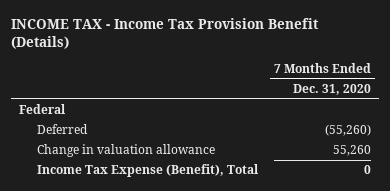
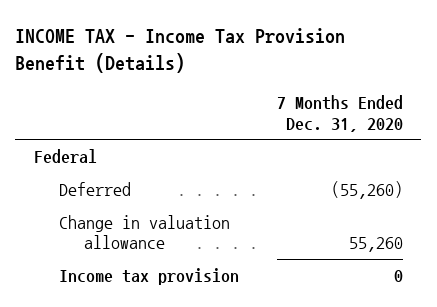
- Income Tax Expense (Benefit), Total | 0
+ Income tax provision | 0

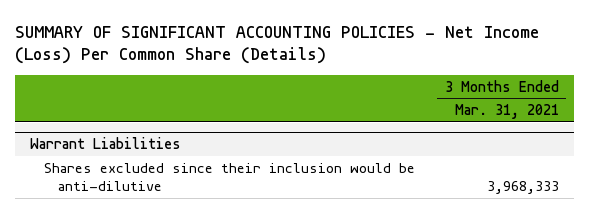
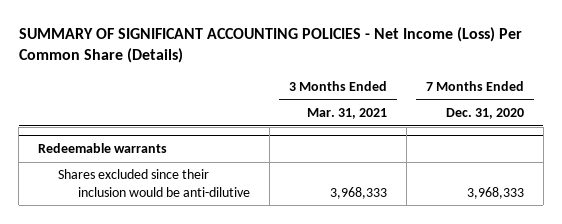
- | 3 Months Ended Mar. 31, 2021
+ | 3 Months Ended Mar. 31, 2021 | 7 Months Ended Dec. 31, 2020
- Warrant Liabilities
+ Redeemable warrants

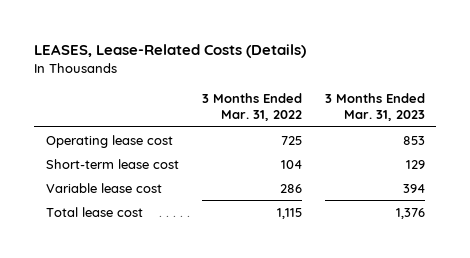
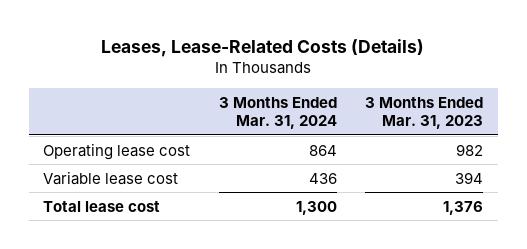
- LEASES, Lease-Related Costs (Details)
+ Leases, Lease-Related Costs (Details)
- | 3 Months Ended Mar. 31, 2022 | 3 Months Ended Mar. 31, 2023
+ | 3 Months Ended Mar. 31, 2024 | 3 Months Ended Mar. 31, 2023
- Operating lease cost | 725 | 853
- Short-term lease cost | 104 | 129
+ Operating lease cost | 864 | 982

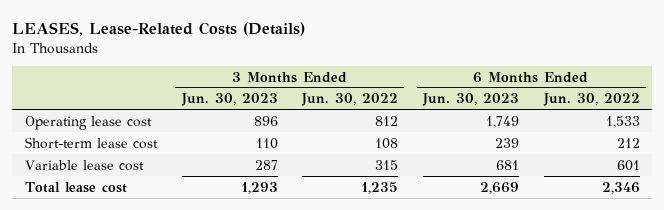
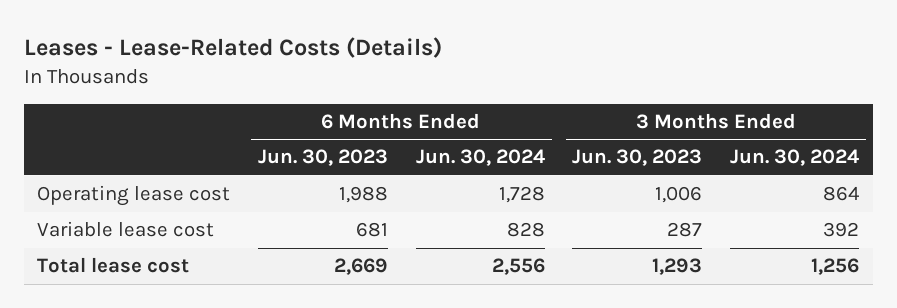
- LEASES, Lease-Related Costs (Details)
+ Leases - Lease-Related Costs (Details)
- | 3 Months Ended Jun. 30, 2023 | 3 Months Ended Jun. 30, 2022 | 6 Months Ended Jun. 30, 2023 | 6 Months Ended Jun. 30, 2022
+ | 6 Months Ended Jun. 30, 2023 | 6 Months Ended Jun. 30, 2024 | 3 Months Ended Jun. 30, 2023 | 3 Months Ended Jun. 30, 2024
- Operating lease cost | 896 | 812 | 1,749 | 1,533
- Short-term lease cost | 110 | 108 | 239 | 212
+ Operating lease cost | 1,988 | 1,728 | 1,006 | 864

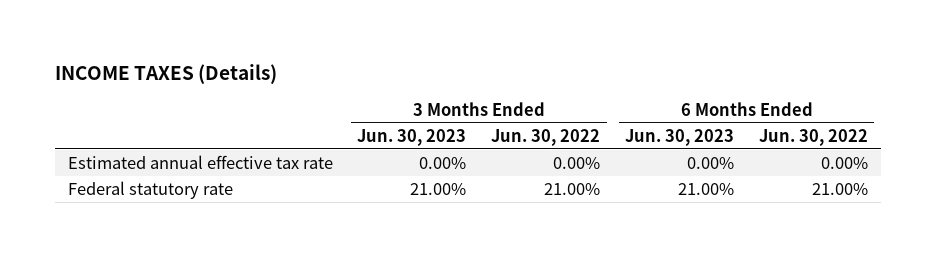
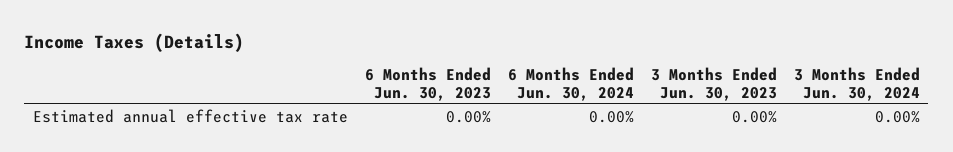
- INCOME TAXES (Details)
+ Income Taxes (Details)
- | 3 Months Ended Jun. 30, 2023 | 3 Months Ended Jun. 30, 2022 | 6 Months Ended Jun. 30, 2023 | 6 Months Ended Jun. 30, 2022
+ | 6 Months Ended Jun. 30, 2023 | 6 Months Ended Jun. 30, 2024 | 3 Months Ended Jun. 30, 2023 | 3 Months Ended Jun. 30, 2024
- Federal statutory rate | 21.00% | 21.00% | 21.00% | 21.00%

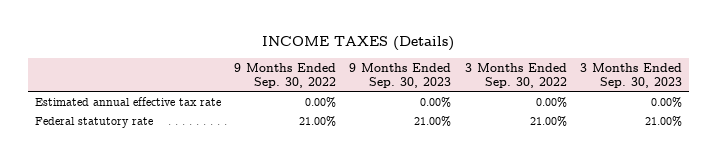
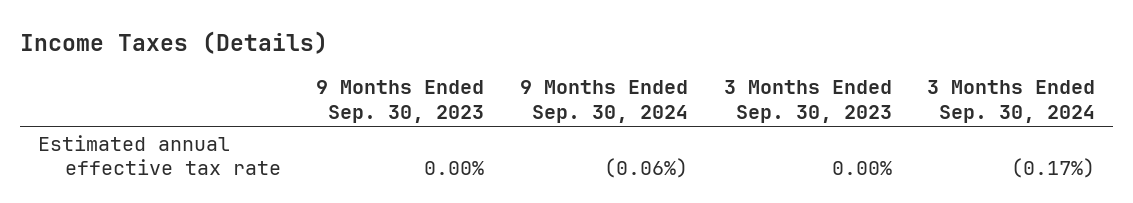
- INCOME TAXES (Details)
+ Income Taxes (Details)
- | 9 Months Ended Sep. 30, 2022 | 9 Months Ended Sep. 30, 2023 | 3 Months Ended Sep. 30, 2022 | 3 Months Ended Sep. 30, 2023
+ | 9 Months Ended Sep. 30, 2023 | 9 Months Ended Sep. 30, 2024 | 3 Months Ended Sep. 30, 2023 | 3 Months Ended Sep. 30, 2024
- Federal statutory rate | 21.00% | 21.00% | 21.00% | 21.00%

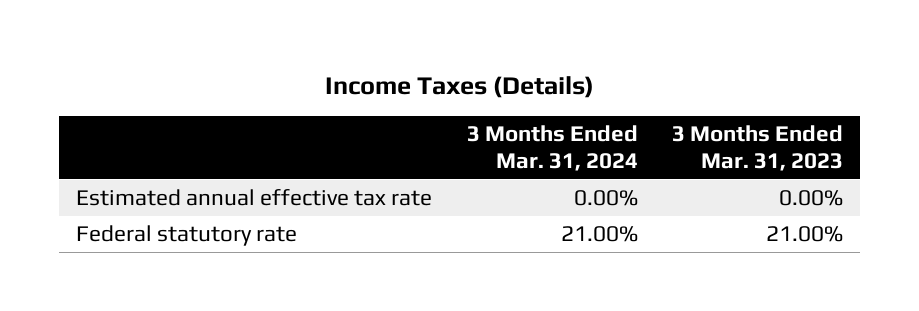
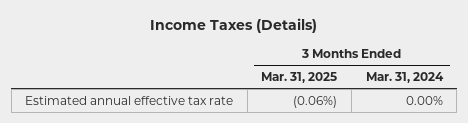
- | 3 Months Ended Mar. 31, 2024 | 3 Months Ended Mar. 31, 2023
+ | 3 Months Ended Mar. 31, 2025 | 3 Months Ended Mar. 31, 2024
- Federal statutory rate | 21.00% | 21.00%

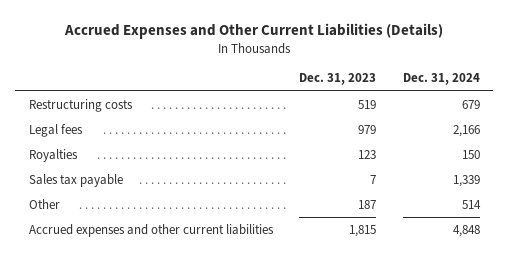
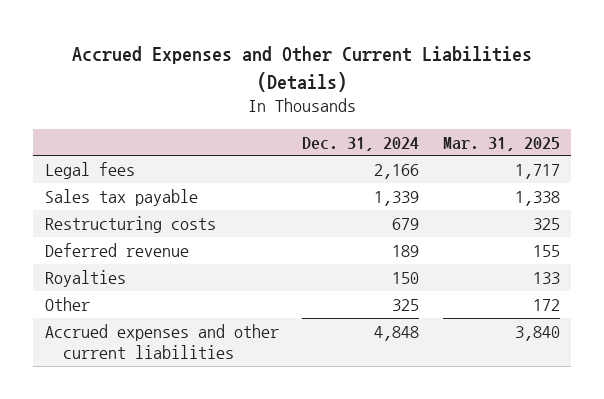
- | Dec. 31, 2023 | Dec. 31, 2024
+ | Dec. 31, 2024 | Mar. 31, 2025
- Other | 187 | 514
moved down: Restructuring costs | 679 | 325
+ Deferred revenue | 189 | 155
moved down: Royalties | 150 | 133
+ Other | 325 | 172

